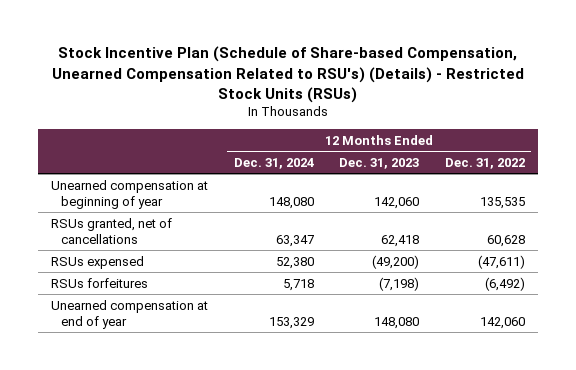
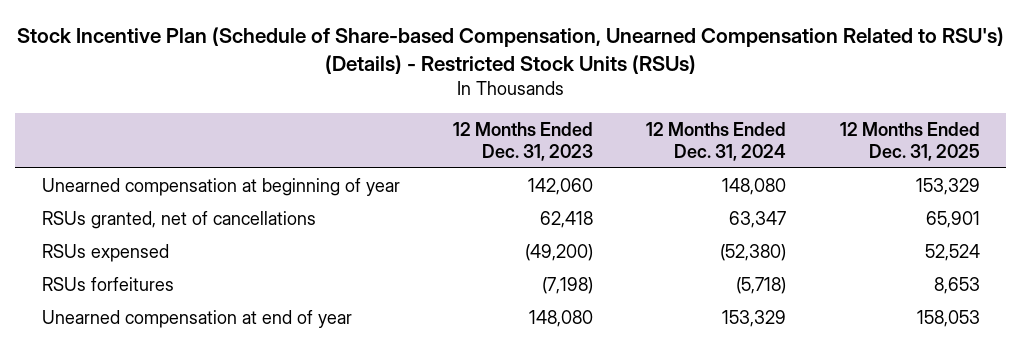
- | 12 Months Ended Dec. 31, 2024 | 12 Months Ended Dec. 31, 2023 | 12 Months Ended Dec. 31, 2022
+ | 12 Months Ended Dec. 31, 2023 | 12 Months Ended Dec. 31, 2024 | 12 Months Ended Dec. 31, 2025
- RSUs expensed | 52,380 | (49,200) | (47,611)
- RSUs forfeitures | 5,718 | (7,198) | (6,492)
+ RSUs expensed | (49,200) | (52,380) | 52,524
+ RSUs forfeitures | (7,198) | (5,718) | 8,653

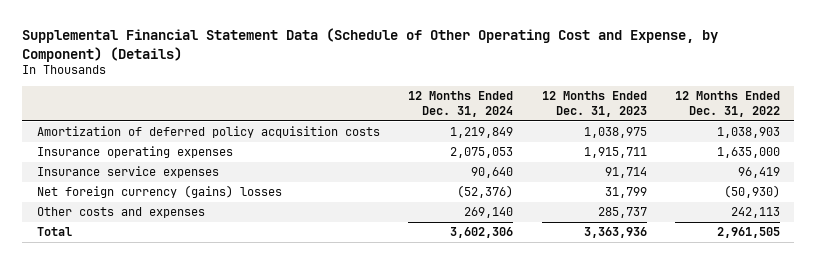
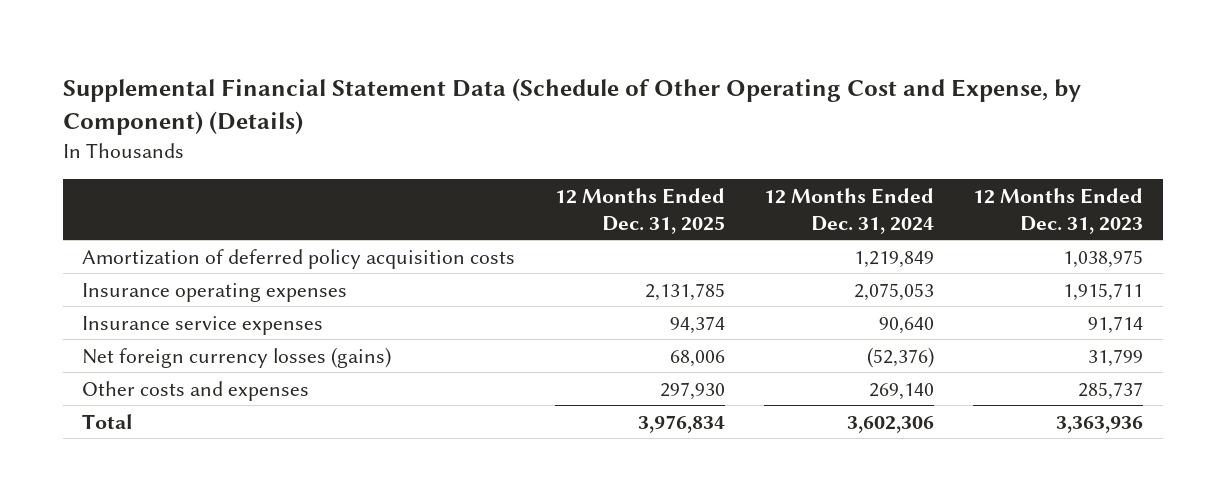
- | 12 Months Ended Dec. 31, 2024 | 12 Months Ended Dec. 31, 2023 | 12 Months Ended Dec. 31, 2022
+ | 12 Months Ended Dec. 31, 2025 | 12 Months Ended Dec. 31, 2024 | 12 Months Ended Dec. 31, 2023
- Net foreign currency (gains) losses | (52,376) | 31,799 | (50,930)
+ Net foreign currency losses (gains) | 68,006 | (52,376) | 31,799

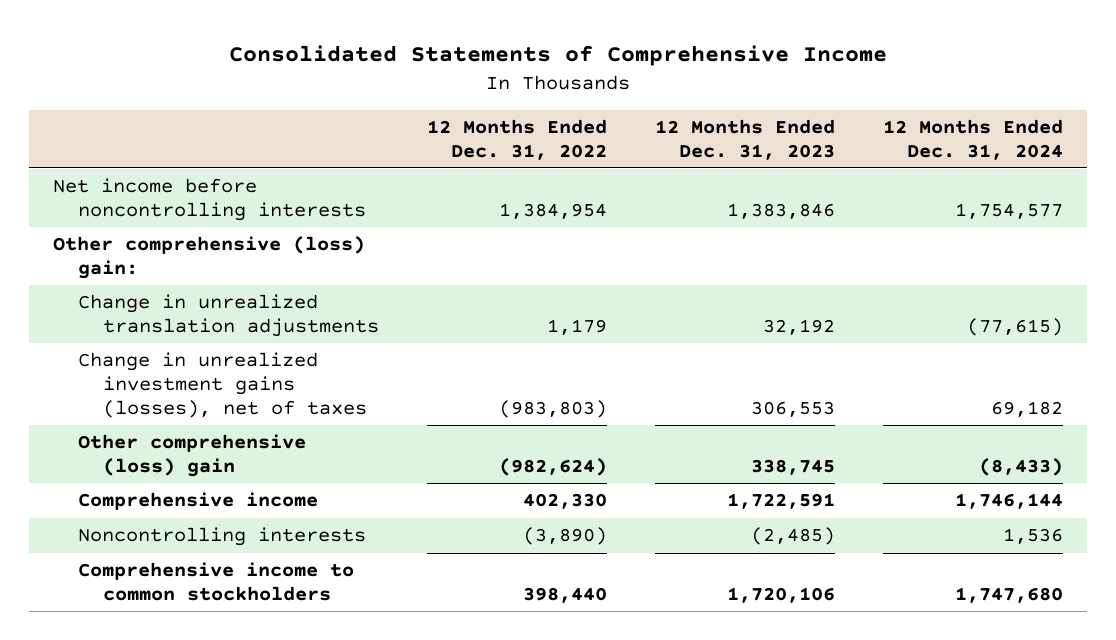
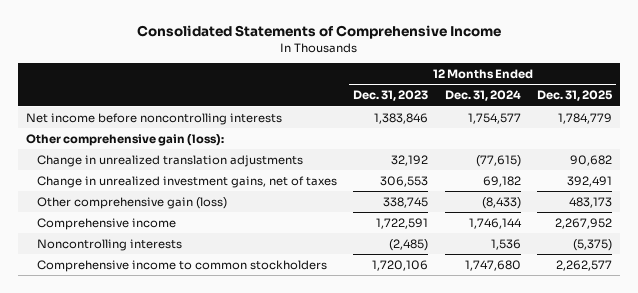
- | 12 Months Ended Dec. 31, 2022 | 12 Months Ended Dec. 31, 2023 | 12 Months Ended Dec. 31, 2024
+ | 12 Months Ended Dec. 31, 2023 | 12 Months Ended Dec. 31, 2024 | 12 Months Ended Dec. 31, 2025
- Other comprehensive (loss) gain:
+ Other comprehensive gain (loss):
- Change in unrealized investment gains (losses), net of taxes | (983,803) | 306,553 | 69,182
- Other comprehensive (loss) gain | (982,624) | 338,745 | (8,433)
+ Change in unrealized investment gains, net of taxes | 306,553 | 69,182 | 392,491
+ Other comprehensive gain (loss) | 338,745 | (8,433) | 483,173

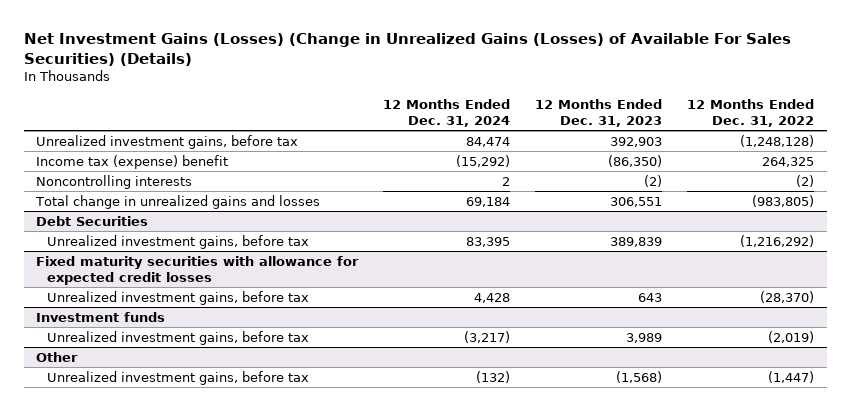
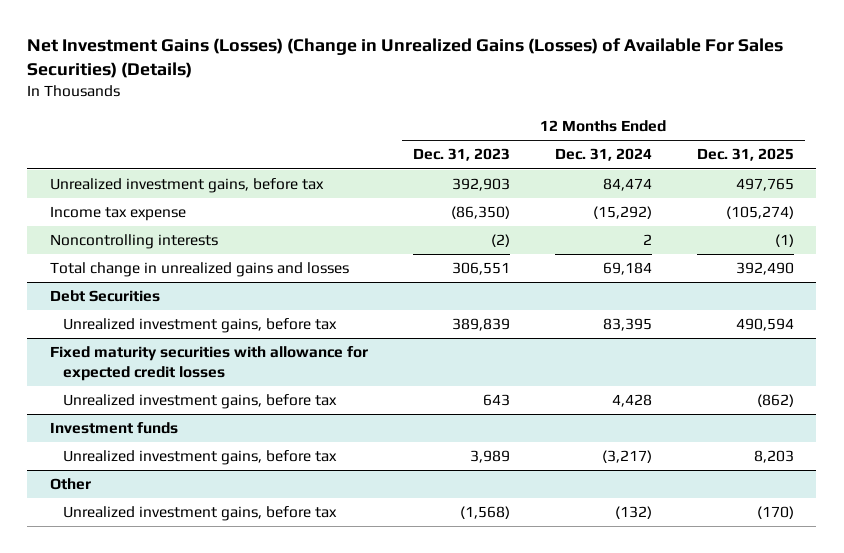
- | 12 Months Ended Dec. 31, 2024 | 12 Months Ended Dec. 31, 2023 | 12 Months Ended Dec. 31, 2022
+ | 12 Months Ended Dec. 31, 2023 | 12 Months Ended Dec. 31, 2024 | 12 Months Ended Dec. 31, 2025
- Income tax (expense) benefit | (15,292) | (86,350) | 264,325
+ Income tax expense | (86,350) | (15,292) | (105,274)

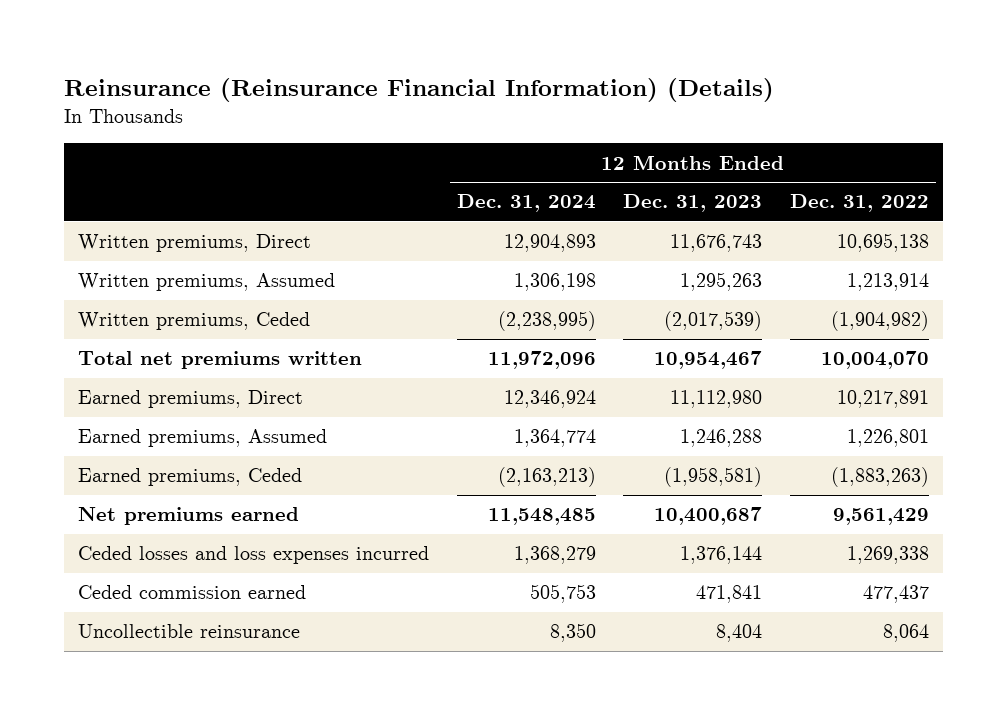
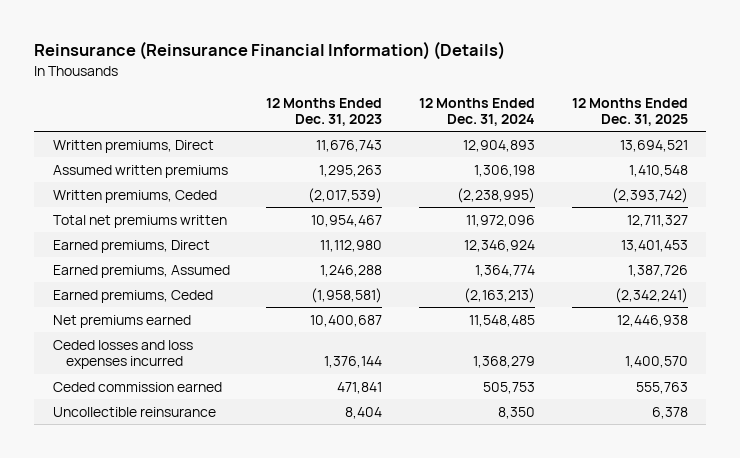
- | 12 Months Ended Dec. 31, 2024 | 12 Months Ended Dec. 31, 2023 | 12 Months Ended Dec. 31, 2022
+ | 12 Months Ended Dec. 31, 2023 | 12 Months Ended Dec. 31, 2024 | 12 Months Ended Dec. 31, 2025
- Written premiums, Assumed | 1,306,198 | 1,295,263 | 1,213,914
+ Assumed written premiums | 1,295,263 | 1,306,198 | 1,410,548

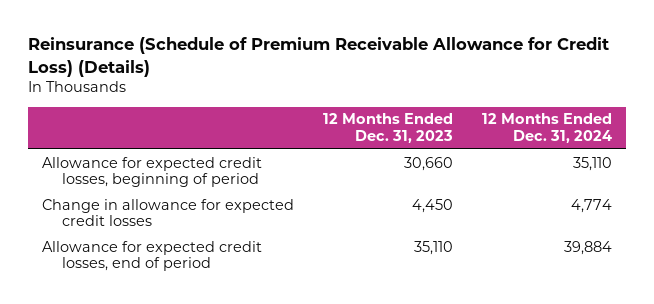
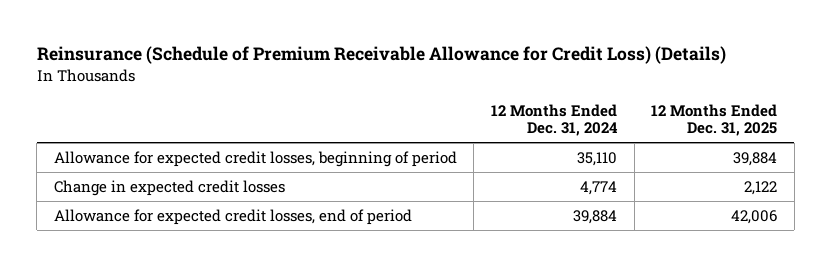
- | 12 Months Ended Dec. 31, 2023 | 12 Months Ended Dec. 31, 2024
+ | 12 Months Ended Dec. 31, 2024 | 12 Months Ended Dec. 31, 2025
- Change in allowance for expected credit losses | 4,450 | 4,774
+ Change in expected credit losses | 4,774 | 2,122

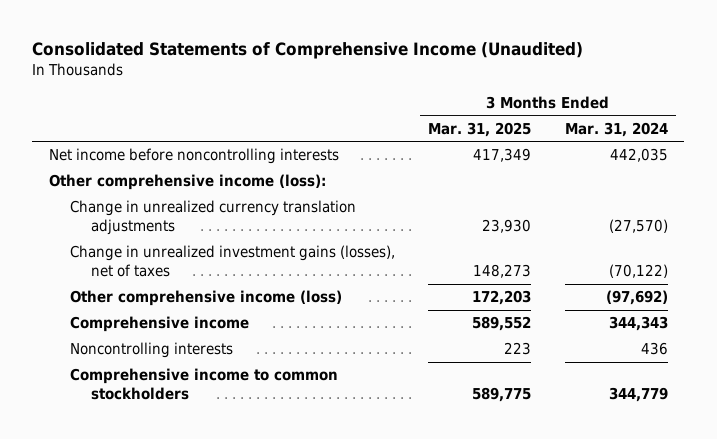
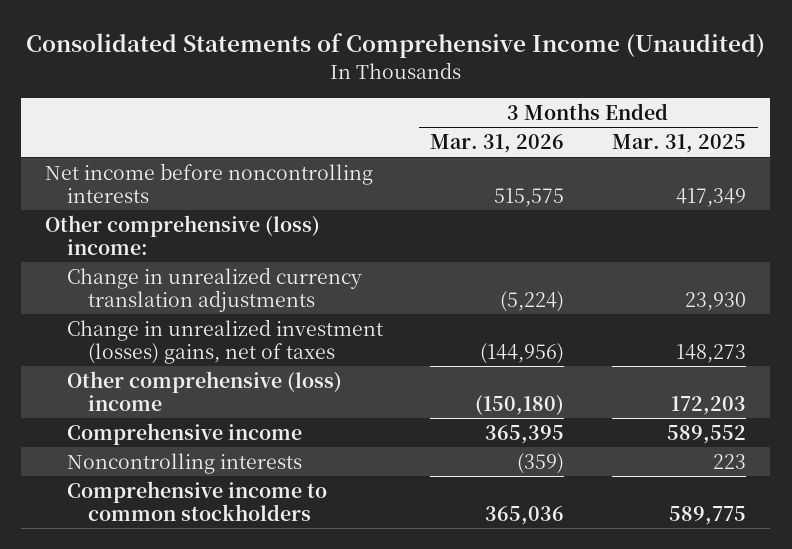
- | 3 Months Ended Mar. 31, 2025 | 3 Months Ended Mar. 31, 2024
+ | 3 Months Ended Mar. 31, 2026 | 3 Months Ended Mar. 31, 2025
- Other comprehensive income (loss):
+ Other comprehensive (loss) income:
- Change in unrealized investment gains (losses), net of taxes | 148,273 | (70,122)
- Other comprehensive income (loss) | 172,203 | (97,692)
+ Change in unrealized investment (losses) gains, net of taxes | (144,956) | 148,273
+ Other comprehensive (loss) income | (150,180) | 172,203

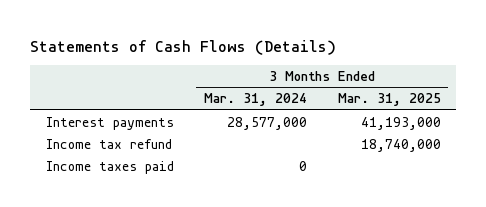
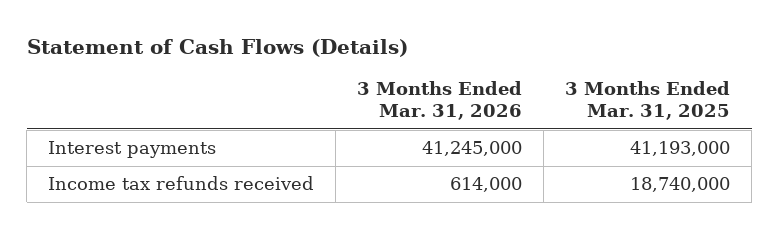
- Statements of Cash Flows (Details)
+ Statement of Cash Flows (Details)
- | 3 Months Ended Mar. 31, 2024 | 3 Months Ended Mar. 31, 2025
+ | 3 Months Ended Mar. 31, 2026 | 3 Months Ended Mar. 31, 2025
- Income tax refund | | 18,740,000
- Income taxes paid | 0 |
+ Income tax refunds received | 614,000 | 18,740,000

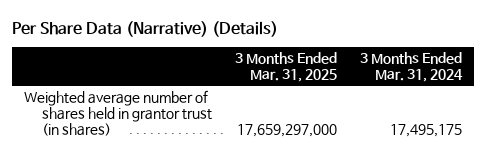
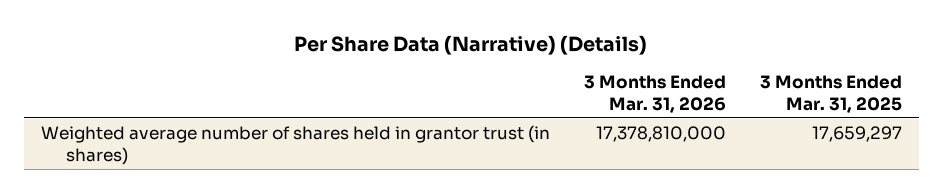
- | 3 Months Ended Mar. 31, 2025 | 3 Months Ended Mar. 31, 2024
+ | 3 Months Ended Mar. 31, 2026 | 3 Months Ended Mar. 31, 2025
- Weighted average number of shares held in grantor trust (in shares) | 17,659,297,000 | 17,495,175
+ Weighted average number of shares held in grantor trust (in shares) | 17,378,810,000 | 17,659,297

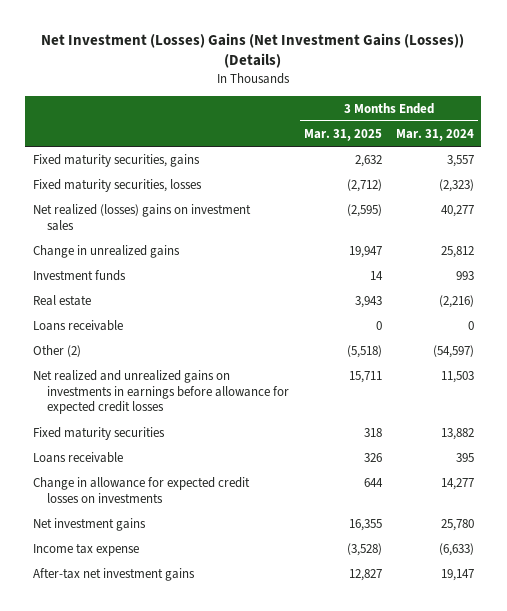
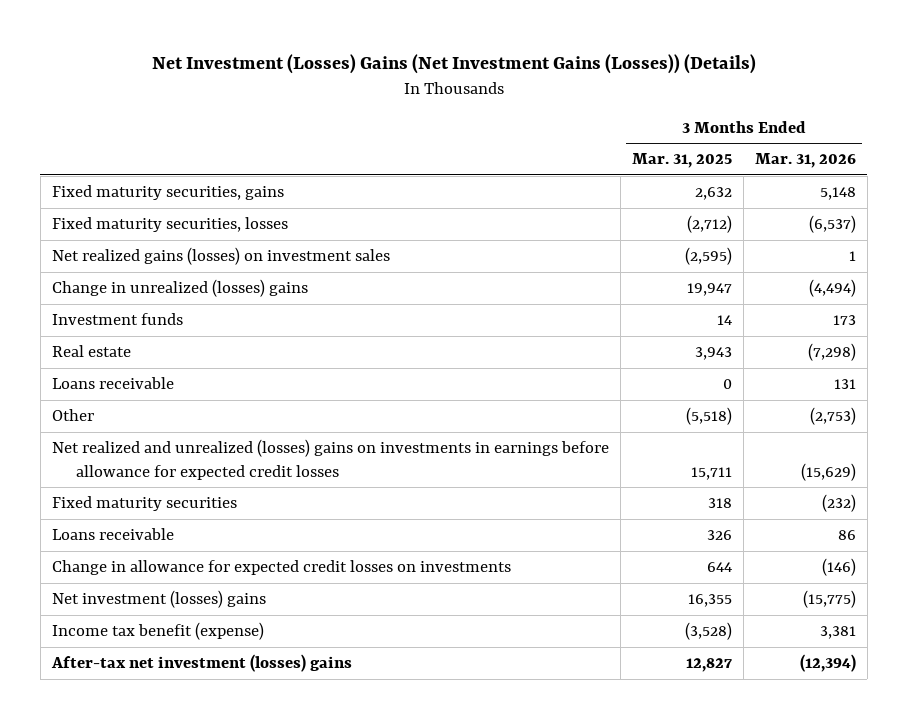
- | 3 Months Ended Mar. 31, 2025 | 3 Months Ended Mar. 31, 2024
+ | 3 Months Ended Mar. 31, 2025 | 3 Months Ended Mar. 31, 2026
- Net realized (losses) gains on investment sales | (2,595) | 40,277
- Change in unrealized gains | 19,947 | 25,812
+ Net realized gains (losses) on investment sales | (2,595) | 1
+ Change in unrealized (losses) gains | 19,947 | (4,494)
- Other (2) | (5,518) | (54,597)
- Net realized and unrealized gains on investments in earnings before allowance for expected credit losses | 15,711 | 11,503
+ Other | (5,518) | (2,753)
+ Net realized and unrealized (losses) gains on investments in earnings before allowance for expected credit losses | 15,711 | (15,629)
- Net investment gains | 16,355 | 25,780
- Income tax expense | (3,528) | (6,633)
- After-tax net investment gains | 12,827 | 19,147
+ Net investment (losses) gains | 16,355 | (15,775)
+ Income tax benefit (expense) | (3,528) | 3,381
+ After-tax net investment (losses) gains | 12,827 | (12,394)

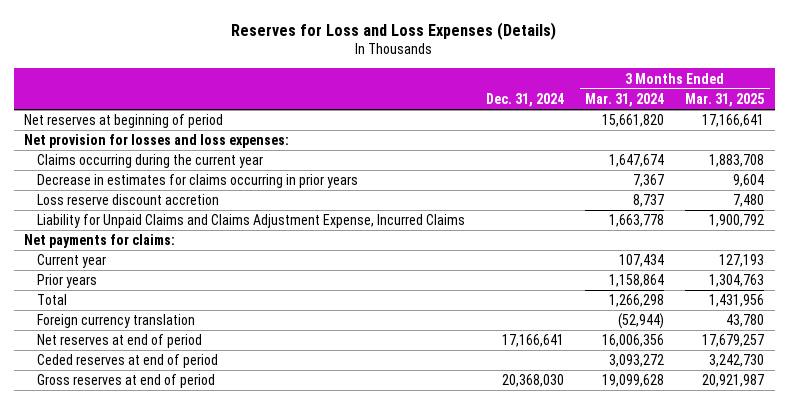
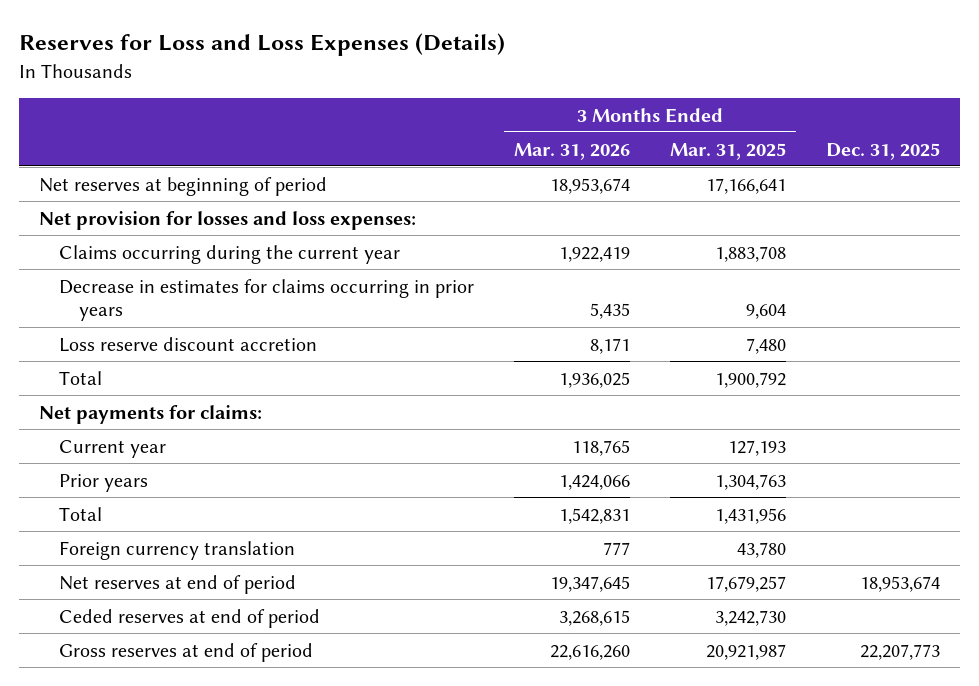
- | Dec. 31, 2024 | 3 Months Ended Mar. 31, 2024 | 3 Months Ended Mar. 31, 2025
+ | 3 Months Ended Mar. 31, 2026 | 3 Months Ended Mar. 31, 2025 | Dec. 31, 2025
- Liability for Unpaid Claims and Claims Adjustment Expense, Incurred Claims | | 1,663,778 | 1,900,792
+ Total | 1,936,025 | 1,900,792 |

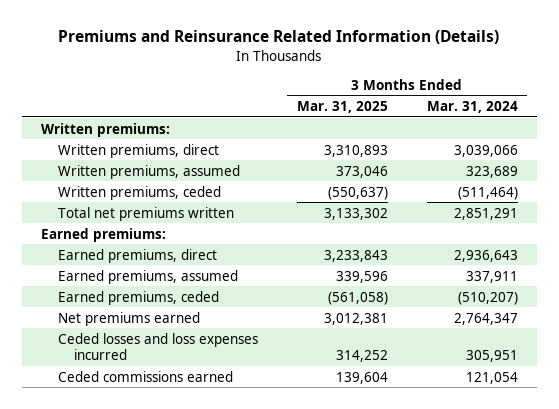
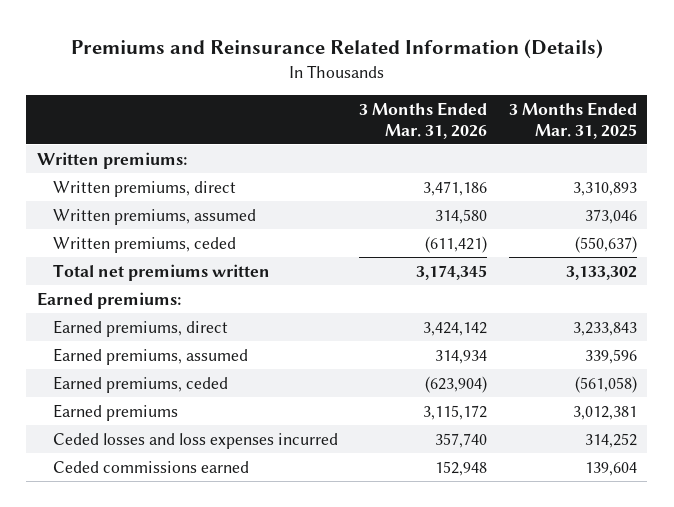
- | 3 Months Ended Mar. 31, 2025 | 3 Months Ended Mar. 31, 2024
+ | 3 Months Ended Mar. 31, 2026 | 3 Months Ended Mar. 31, 2025
- Net premiums earned | 3,012,381 | 2,764,347
+ Earned premiums | 3,115,172 | 3,012,381

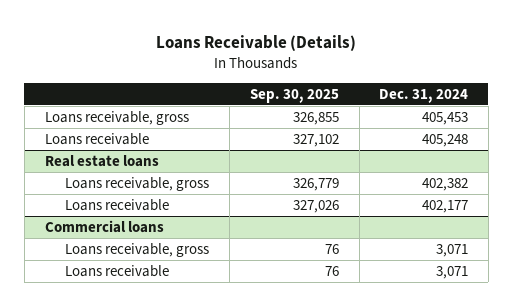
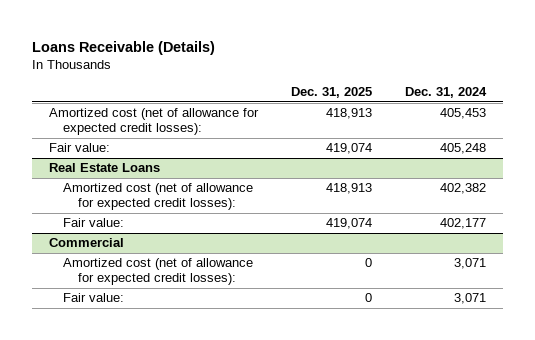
- | Sep. 30, 2025 | Dec. 31, 2024
+ | Dec. 31, 2025 | Dec. 31, 2024
- Loans receivable, gross | 326,855 | 405,453
- Loans receivable | 327,102 | 405,248
- Real estate loans
- Loans receivable, gross | 326,779 | 402,382
- Loans receivable | 327,026 | 402,177
- Commercial loans
- Loans receivable, gross | 76 | 3,071
- Loans receivable | 76 | 3,071
+ Amortized cost (net of allowance for expected credit losses): | 418,913 | 405,453
+ Fair value: | 419,074 | 405,248
+ Real Estate Loans
+ Amortized cost (net of allowance for expected credit losses): | 418,913 | 402,382
+ Fair value: | 419,074 | 402,177
+ Commercial
+ Amortized cost (net of allowance for expected credit losses): | 0 | 3,071
+ Fair value: | 0 | 3,071

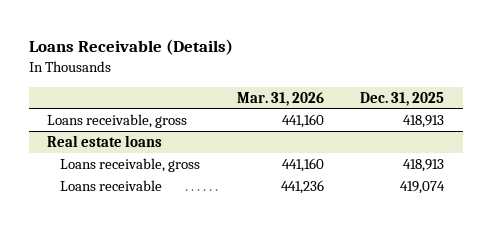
- | Dec. 31, 2025 | Dec. 31, 2024
+ | Mar. 31, 2026 | Dec. 31, 2025
- Amortized cost (net of allowance for expected credit losses): | 418,913 | 405,453
- Fair value: | 419,074 | 405,248
- Real Estate Loans
- Amortized cost (net of allowance for expected credit losses): | 418,913 | 402,382
- Fair value: | 419,074 | 402,177
- Commercial
- Amortized cost (net of allowance for expected credit losses): | 0 | 3,071
- Fair value: | 0 | 3,071
+ Loans receivable, gross | 441,160 | 418,913
+ Real estate loans
+ Loans receivable, gross | 441,160 | 418,913
+ Loans receivable | 441,236 | 419,074

